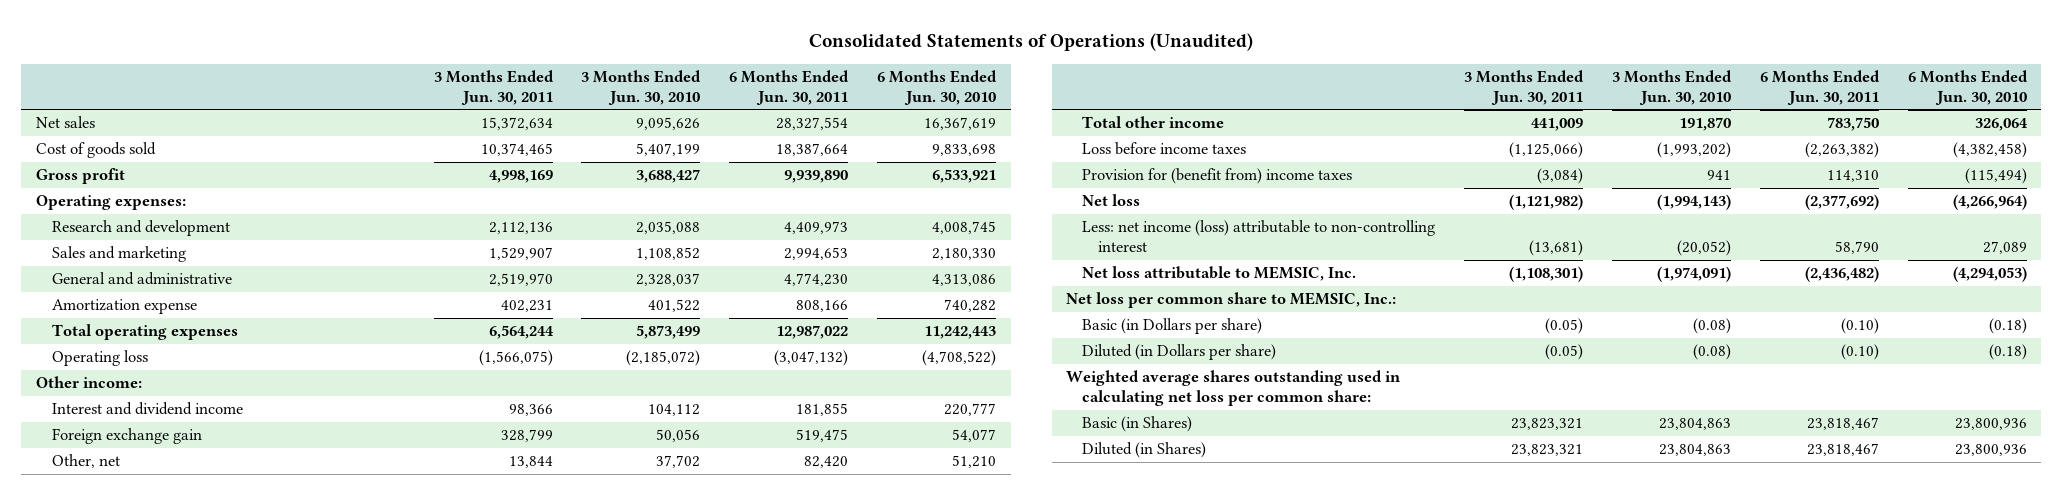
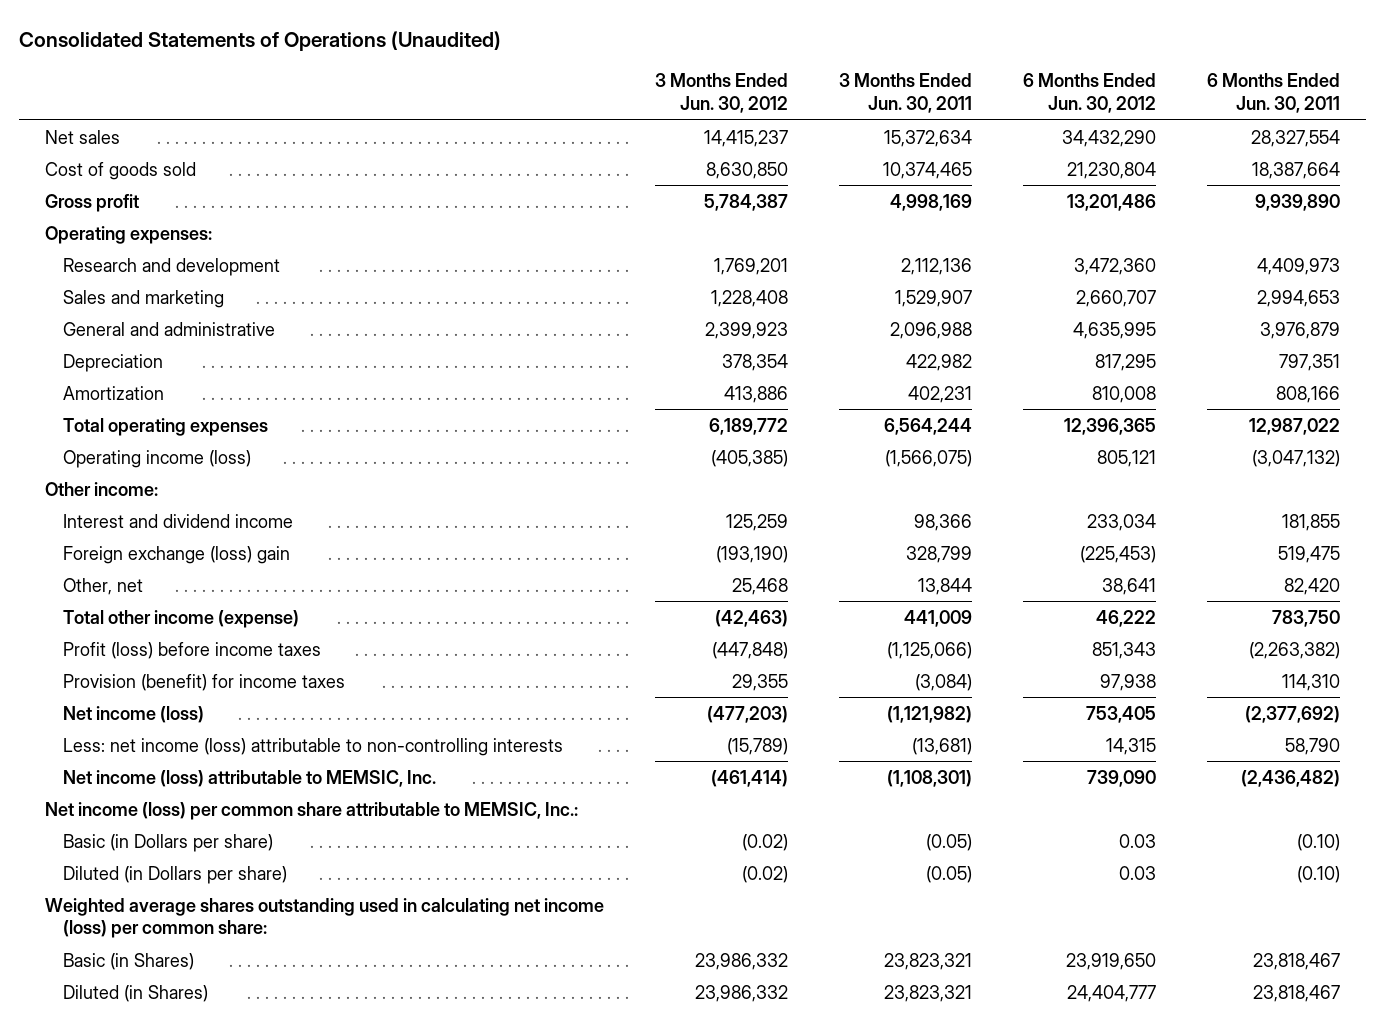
- | 3 Months Ended Jun. 30, 2011 | 3 Months Ended Jun. 30, 2010 | 6 Months Ended Jun. 30, 2011 | 6 Months Ended Jun. 30, 2010
+ | 3 Months Ended Jun. 30, 2012 | 3 Months Ended Jun. 30, 2011 | 6 Months Ended Jun. 30, 2012 | 6 Months Ended Jun. 30, 2011
- General and administrative | 2,519,970 | 2,328,037 | 4,774,230 | 4,313,086
- Amortization expense | 402,231 | 401,522 | 808,166 | 740,282
+ General and administrative | 2,399,923 | 2,096,988 | 4,635,995 | 3,976,879
+ Depreciation | 378,354 | 422,982 | 817,295 | 797,351
+ Amortization | 413,886 | 402,231 | 810,008 | 808,166
- Operating loss | (1,566,075) | (2,185,072) | (3,047,132) | (4,708,522)
+ Operating income (loss) | (405,385) | (1,566,075) | 805,121 | (3,047,132)
- Foreign exchange gain | 328,799 | 50,056 | 519,475 | 54,077
+ Foreign exchange (loss) gain | (193,190) | 328,799 | (225,453) | 519,475
- Total other income | 441,009 | 191,870 | 783,750 | 326,064
- Loss before income taxes | (1,125,066) | (1,993,202) | (2,263,382) | (4,382,458)
- Provision for (benefit from) income taxes | (3,084) | 941 | 114,310 | (115,494)
- Net loss | (1,121,982) | (1,994,143) | (2,377,692) | (4,266,964)
- Less: net income (loss) attributable to non-controlling interest | (13,681) | (20,052) | 58,790 | 27,089
- Net loss attributable to MEMSIC, Inc. | (1,108,301) | (1,974,091) | (2,436,482) | (4,294,053)
- Net loss per common share to MEMSIC, Inc.:
+ Total other income (expense) | (42,463) | 441,009 | 46,222 | 783,750
+ Profit (loss) before income taxes | (447,848) | (1,125,066) | 851,343 | (2,263,382)
+ Provision (benefit) for income taxes | 29,355 | (3,084) | 97,938 | 114,310
+ Net income (loss) | (477,203) | (1,121,982) | 753,405 | (2,377,692)
+ Less: net income (loss) attributable to non-controlling interests | (15,789) | (13,681) | 14,315 | 58,790
+ Net income (loss) attributable to MEMSIC, Inc. | (461,414) | (1,108,301) | 739,090 | (2,436,482)
+ Net income (loss) per common share attributable to MEMSIC, Inc.:
- Weighted average shares outstanding used in calculating net loss per common share:
+ Weighted average shares outstanding used in calculating net income (loss) per common share:

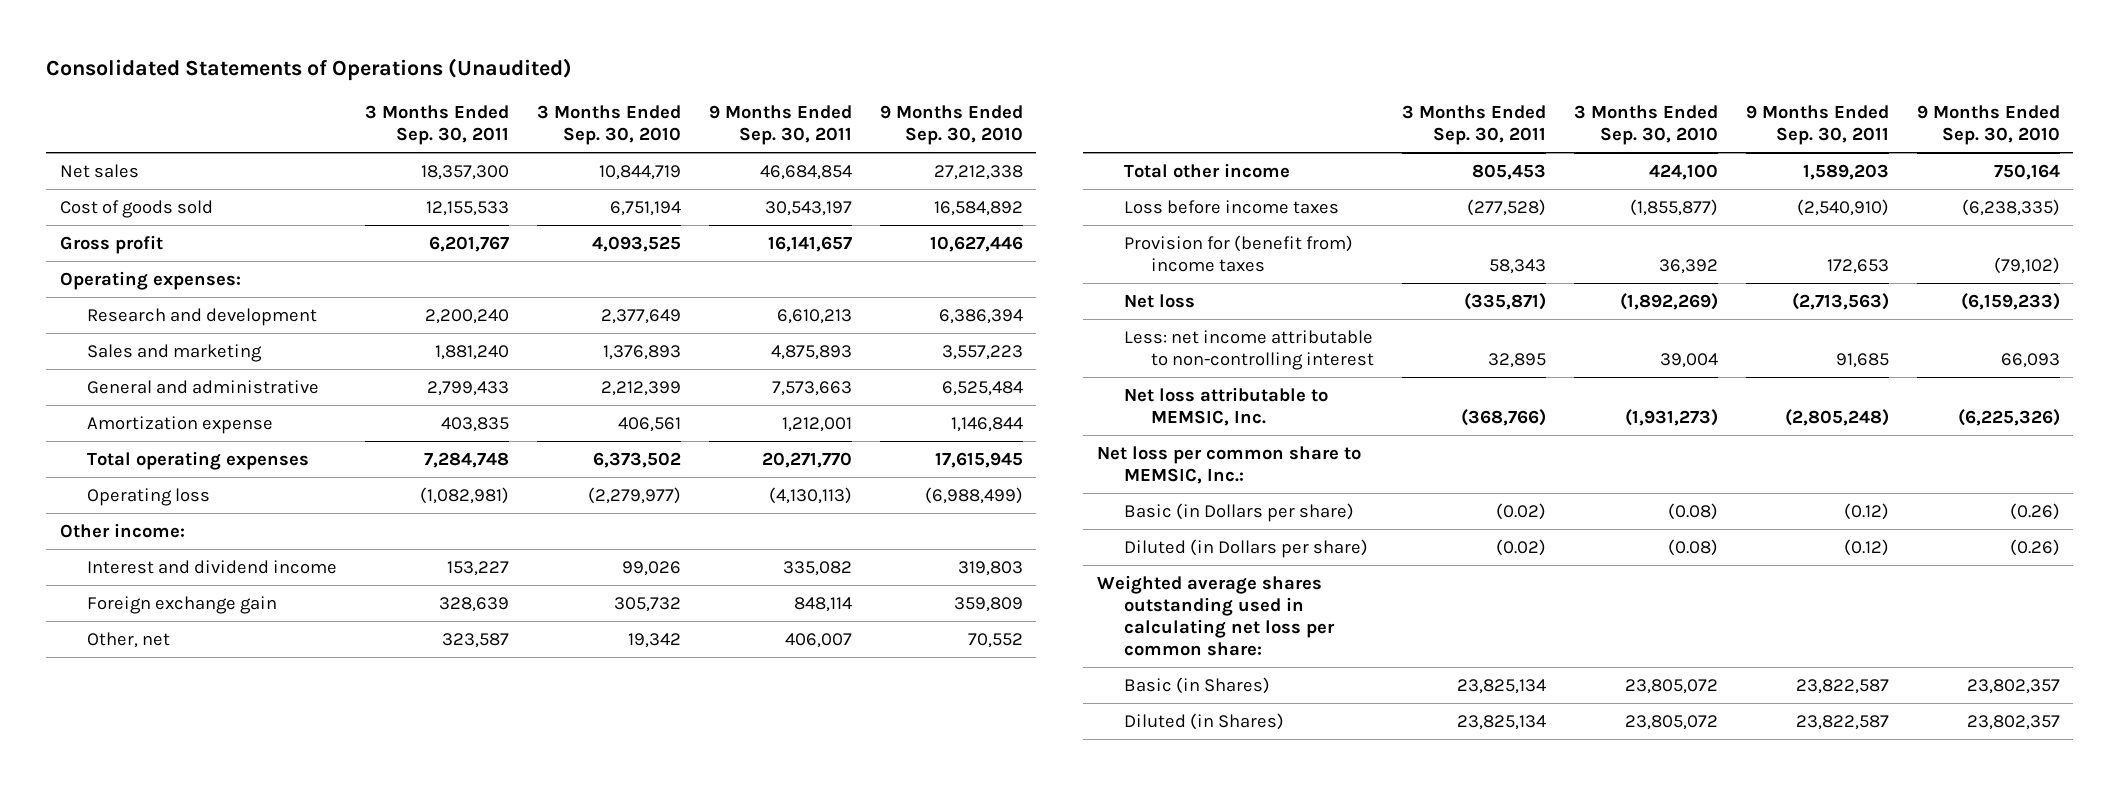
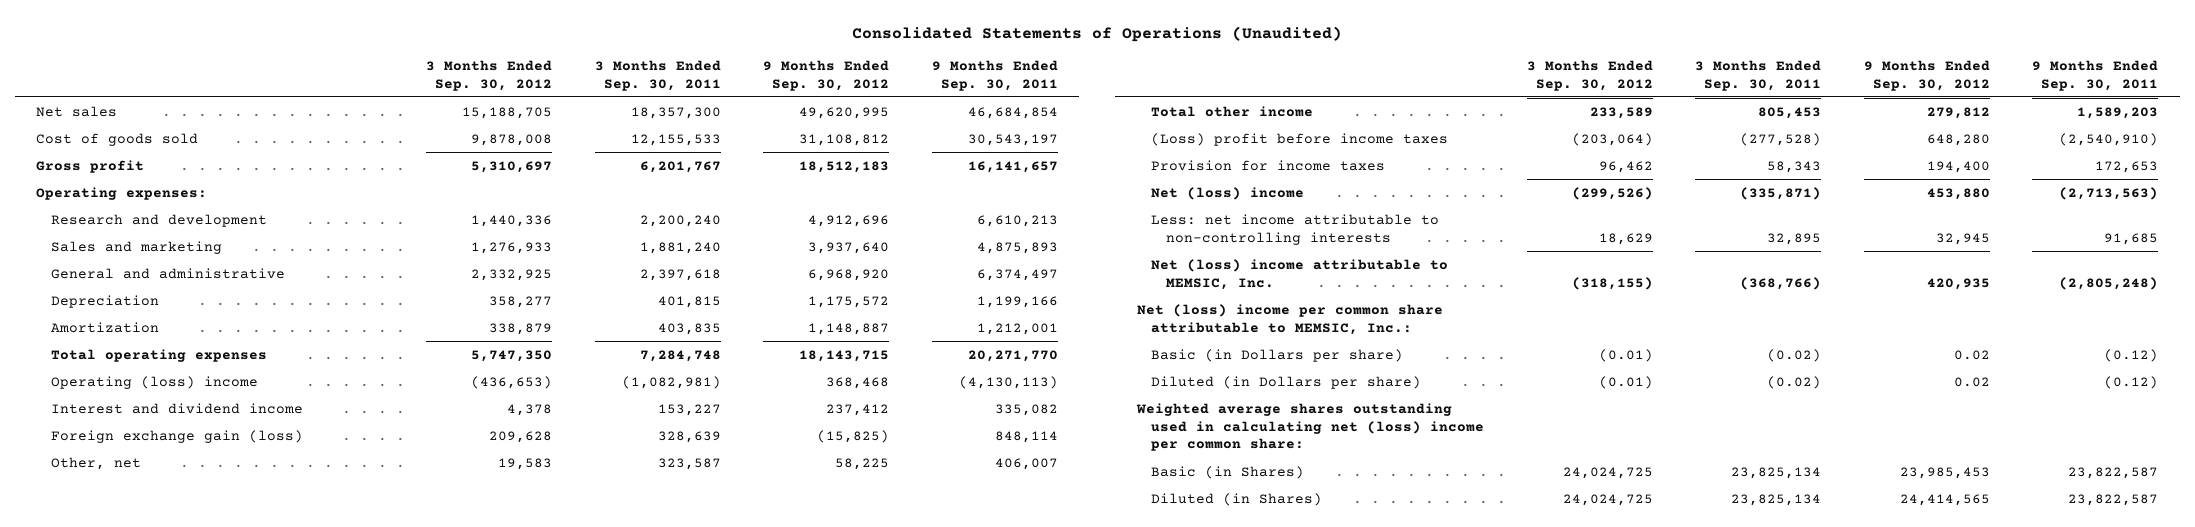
- | 3 Months Ended Sep. 30, 2011 | 3 Months Ended Sep. 30, 2010 | 9 Months Ended Sep. 30, 2011 | 9 Months Ended Sep. 30, 2010
+ | 3 Months Ended Sep. 30, 2012 | 3 Months Ended Sep. 30, 2011 | 9 Months Ended Sep. 30, 2012 | 9 Months Ended Sep. 30, 2011
- General and administrative | 2,799,433 | 2,212,399 | 7,573,663 | 6,525,484
- Amortization expense | 403,835 | 406,561 | 1,212,001 | 1,146,844
+ General and administrative | 2,332,925 | 2,397,618 | 6,968,920 | 6,374,497
+ Depreciation | 358,277 | 401,815 | 1,175,572 | 1,199,166
+ Amortization | 338,879 | 403,835 | 1,148,887 | 1,212,001
- Operating loss | (1,082,981) | (2,279,977) | (4,130,113) | (6,988,499)
- Other income:
+ Operating (loss) income | (436,653) | (1,082,981) | 368,468 | (4,130,113)
- Foreign exchange gain | 328,639 | 305,732 | 848,114 | 359,809
+ Foreign exchange gain (loss) | 209,628 | 328,639 | (15,825) | 848,114
- Loss before income taxes | (277,528) | (1,855,877) | (2,540,910) | (6,238,335)
- Provision for (benefit from) income taxes | 58,343 | 36,392 | 172,653 | (79,102)
- Net loss | (335,871) | (1,892,269) | (2,713,563) | (6,159,233)
- Less: net income attributable to non-controlling interest | 32,895 | 39,004 | 91,685 | 66,093
- Net loss attributable to MEMSIC, Inc. | (368,766) | (1,931,273) | (2,805,248) | (6,225,326)
- Net loss per common share to MEMSIC, Inc.:
+ (Loss) profit before income taxes | (203,064) | (277,528) | 648,280 | (2,540,910)
+ Provision for income taxes | 96,462 | 58,343 | 194,400 | 172,653
+ Net (loss) income | (299,526) | (335,871) | 453,880 | (2,713,563)
+ Less: net income attributable to non-controlling interests | 18,629 | 32,895 | 32,945 | 91,685
+ Net (loss) income attributable to MEMSIC, Inc. | (318,155) | (368,766) | 420,935 | (2,805,248)
+ Net (loss) income per common share attributable to MEMSIC, Inc.:
- Weighted average shares outstanding used in calculating net loss per common share:
+ Weighted average shares outstanding used in calculating net (loss) income per common share:

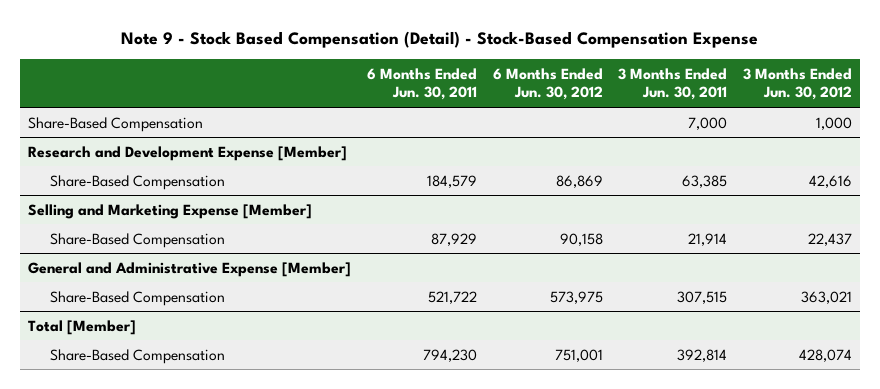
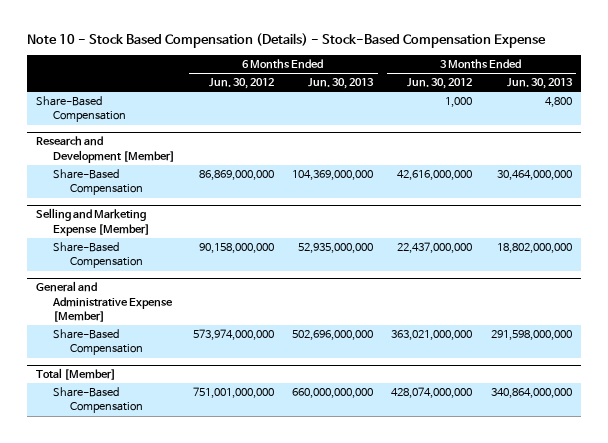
- Note 9 - Stock Based Compensation (Detail) - Stock-Based Compensation Expense
+ Note 10 - Stock Based Compensation (Details) - Stock-Based Compensation Expense
- | 6 Months Ended Jun. 30, 2011 | 6 Months Ended Jun. 30, 2012 | 3 Months Ended Jun. 30, 2011 | 3 Months Ended Jun. 30, 2012
+ | 6 Months Ended Jun. 30, 2012 | 6 Months Ended Jun. 30, 2013 | 3 Months Ended Jun. 30, 2012 | 3 Months Ended Jun. 30, 2013
- Research and Development Expense [Member]
- Share-Based Compensation | 184,579 | 86,869 | 63,385 | 42,616
+ Research and Development [Member]
+ Share-Based Compensation | 86,869,000,000 | 104,369,000,000 | 42,616,000,000 | 30,464,000,000
@ Selling and Marketing Expense [Member]
- Share-Based Compensation | 87,929 | 90,158 | 21,914 | 22,437
+ Share-Based Compensation | 90,158,000,000 | 52,935,000,000 | 22,437,000,000 | 18,802,000,000
@ General and Administrative Expense [Member]
- Share-Based Compensation | 521,722 | 573,975 | 307,515 | 363,021
+ Share-Based Compensation | 573,974,000,000 | 502,696,000,000 | 363,021,000,000 | 291,598,000,000
@ Total [Member]
- Share-Based Compensation | 794,230 | 751,001 | 392,814 | 428,074
+ Share-Based Compensation | 751,001,000,000 | 660,000,000,000 | 428,074,000,000 | 340,864,000,000

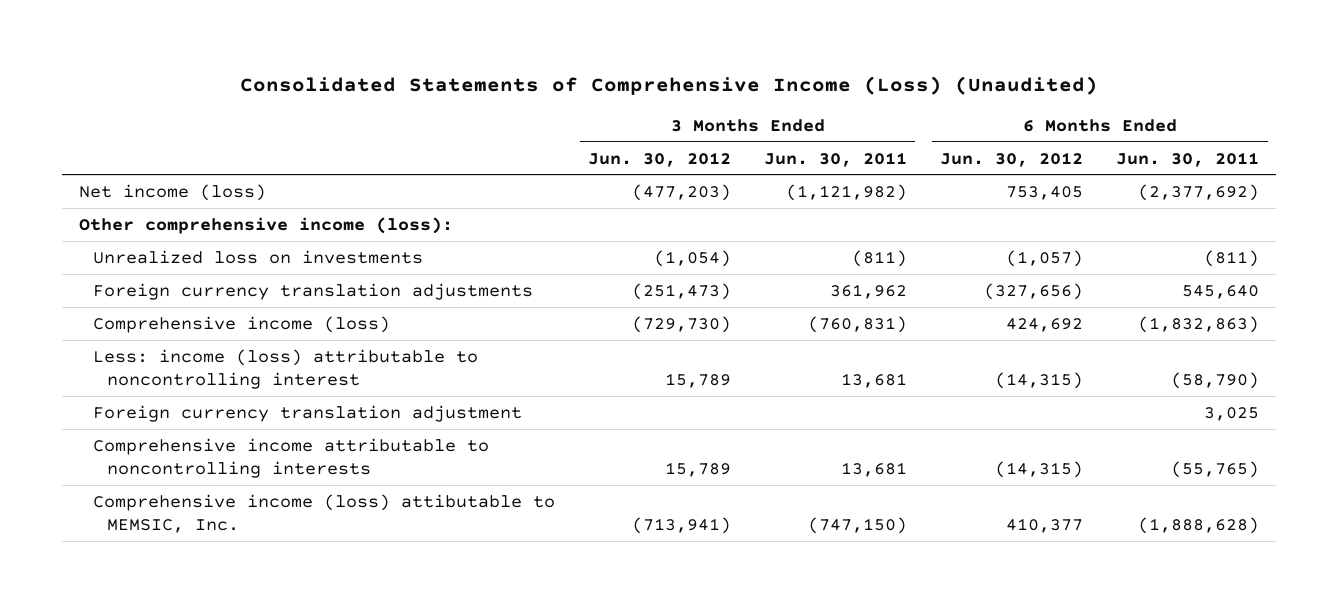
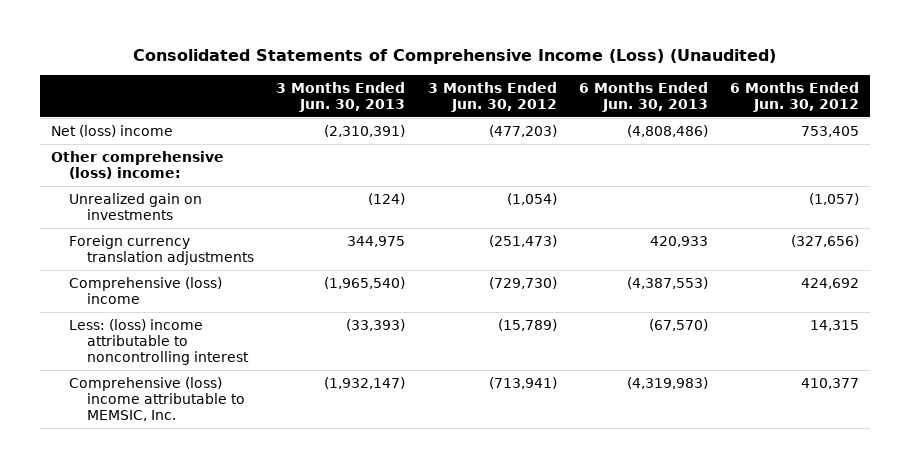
- | 3 Months Ended Jun. 30, 2012 | 3 Months Ended Jun. 30, 2011 | 6 Months Ended Jun. 30, 2012 | 6 Months Ended Jun. 30, 2011
+ | 3 Months Ended Jun. 30, 2013 | 3 Months Ended Jun. 30, 2012 | 6 Months Ended Jun. 30, 2013 | 6 Months Ended Jun. 30, 2012
- Net income (loss) | (477,203) | (1,121,982) | 753,405 | (2,377,692)
- Other comprehensive income (loss):
- Unrealized loss on investments | (1,054) | (811) | (1,057) | (811)
+ Net (loss) income | (2,310,391) | (477,203) | (4,808,486) | 753,405
+ Other comprehensive (loss) income:
+ Unrealized gain on investments | (124) | (1,054) | | (1,057)
- Comprehensive income (loss) | (729,730) | (760,831) | 424,692 | (1,832,863)
- Less: income (loss) attributable to noncontrolling interest | 15,789 | 13,681 | (14,315) | (58,790)
- Foreign currency translation adjustment | | | | 3,025
- Comprehensive income attributable to noncontrolling interests | 15,789 | 13,681 | (14,315) | (55,765)
- Comprehensive income (loss) attibutable to MEMSIC, Inc. | (713,941) | (747,150) | 410,377 | (1,888,628)
+ Comprehensive (loss) income | (1,965,540) | (729,730) | (4,387,553) | 424,692
+ Less: (loss) income attributable to noncontrolling interest | (33,393) | (15,789) | (67,570) | 14,315
+ Comprehensive (loss) income attributable to MEMSIC, Inc. | (1,932,147) | (713,941) | (4,319,983) | 410,377

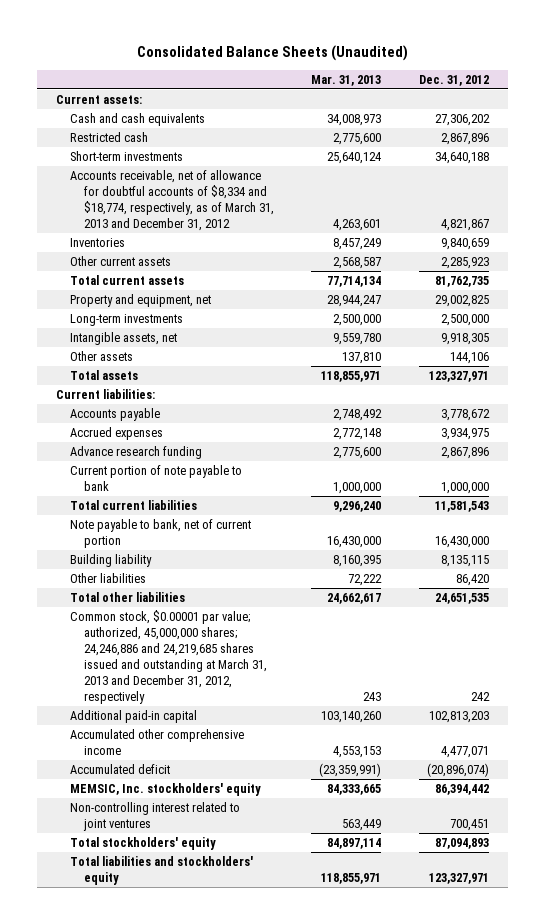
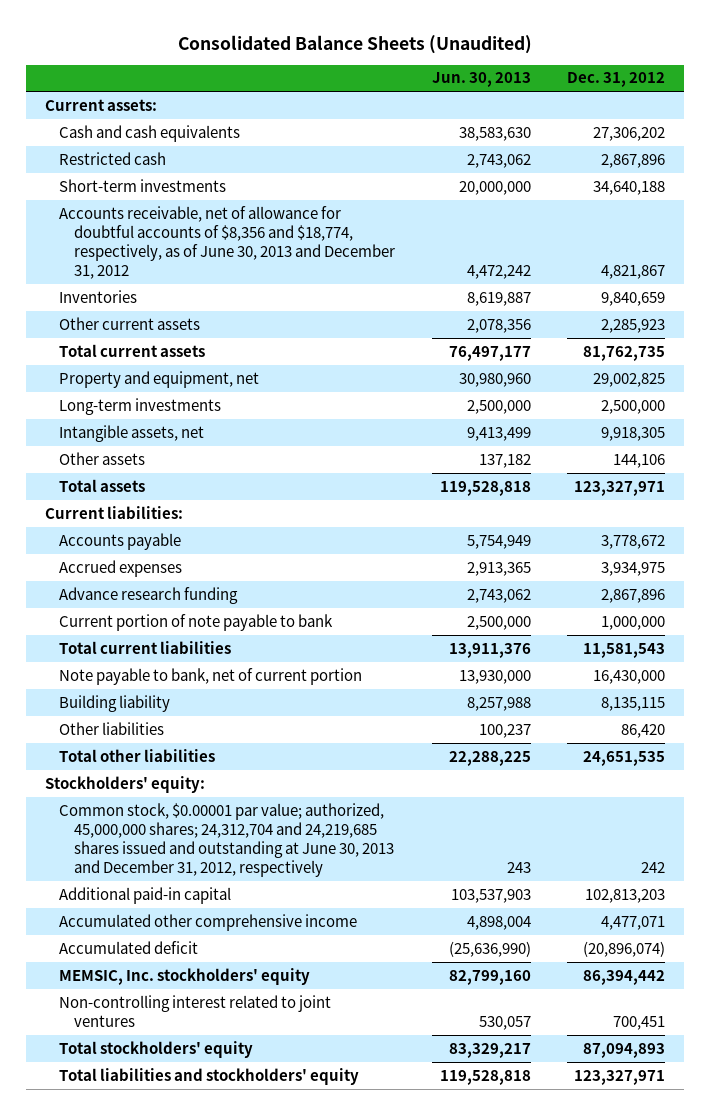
- | Mar. 31, 2013 | Dec. 31, 2012
+ | Jun. 30, 2013 | Dec. 31, 2012
- Accounts receivable, net of allowance for doubtful accounts of $8,334 and $18,774, respectively, as of March 31, 2013 and December 31, 2012 | 4,263,601 | 4,821,867
+ Accounts receivable, net of allowance for doubtful accounts of $8,356 and $18,774, respectively, as of June 30, 2013 and December 31, 2012 | 4,472,242 | 4,821,867
- Common stock, $0.00001 par value; authorized, 45,000,000 shares; 24,246,886 and 24,219,685 shares issued and outstanding at March 31, 2013 and December 31, 2012, respectively | 243 | 242
+ Stockholders' equity:
+ Common stock, $0.00001 par value; authorized, 45,000,000 shares; 24,312,704 and 24,219,685 shares issued and outstanding at June 30, 2013 and December 31, 2012, respectively | 243 | 242

